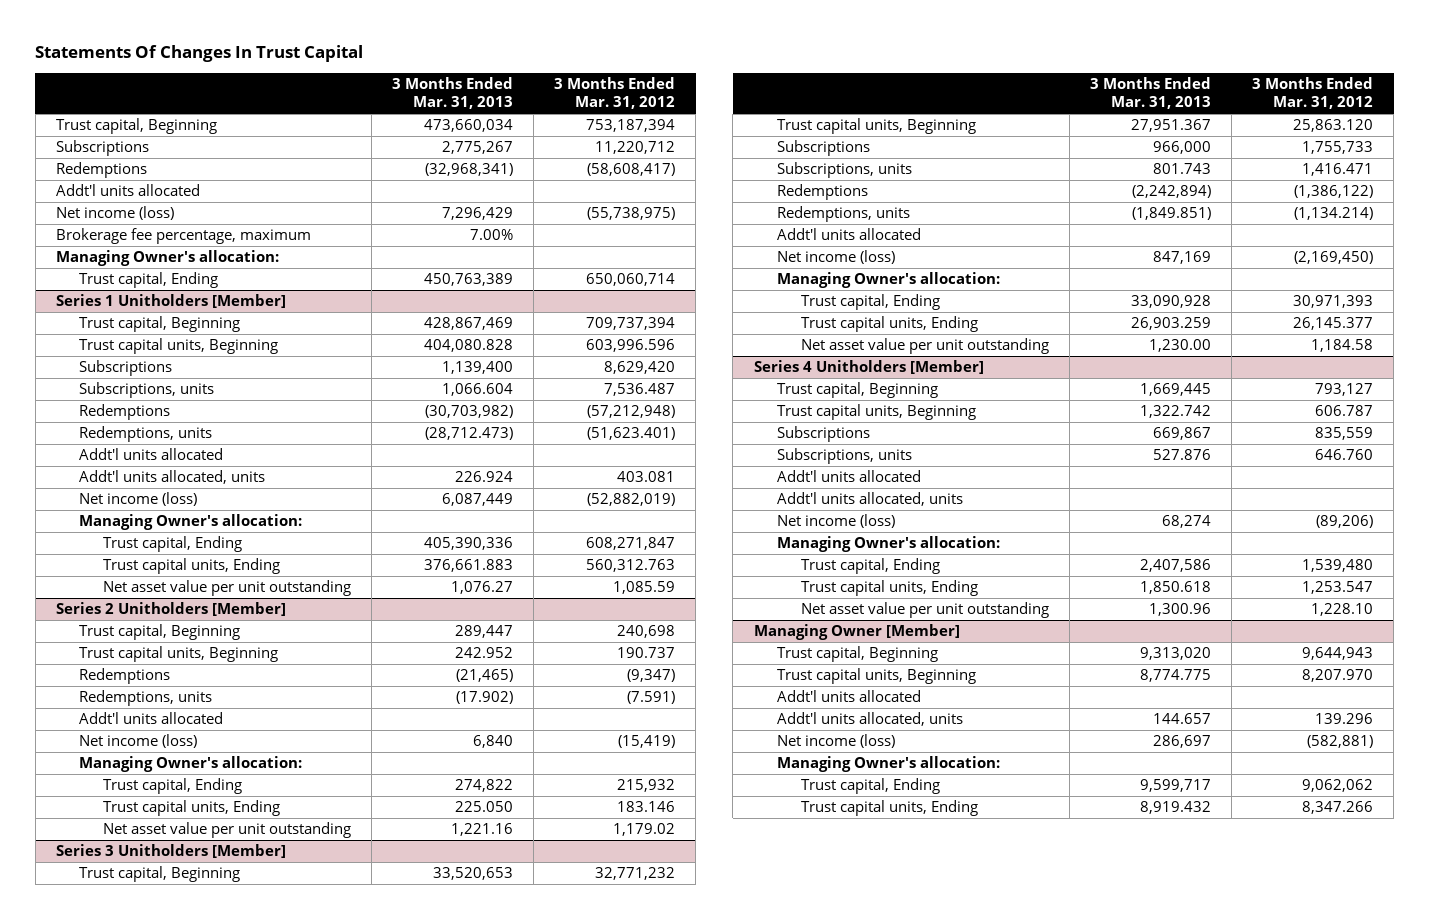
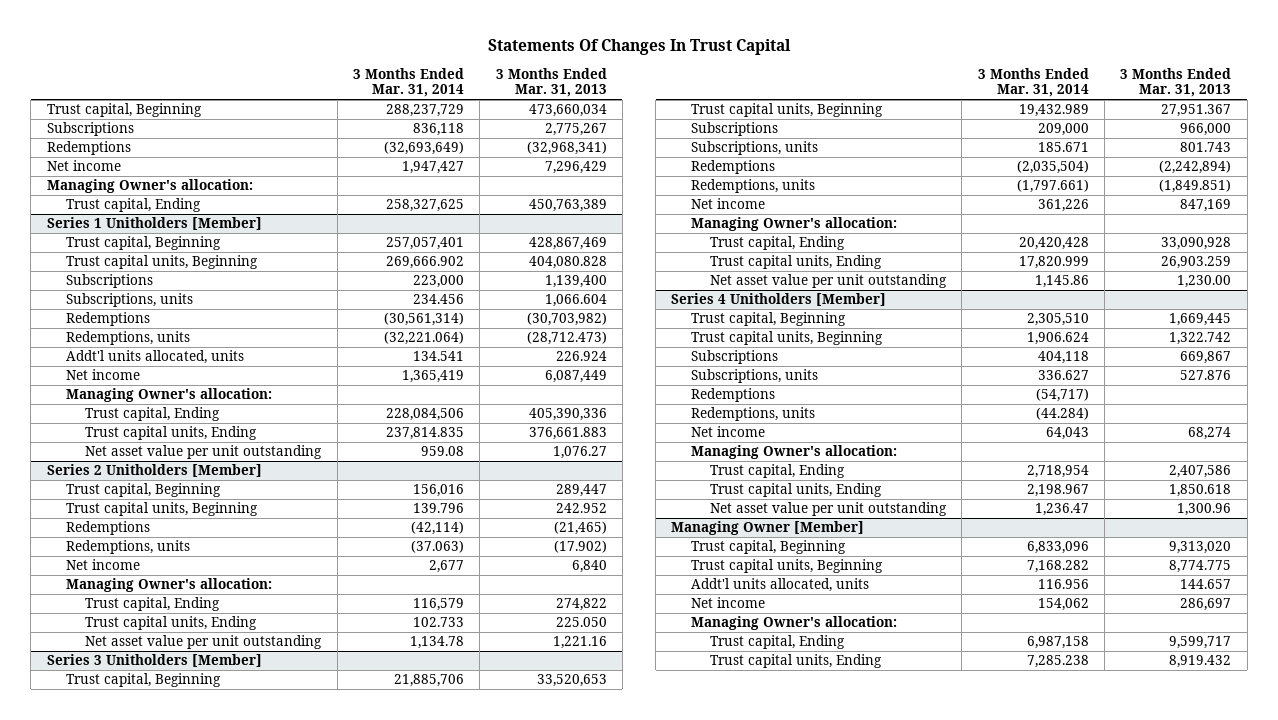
- | 3 Months Ended Mar. 31, 2013 | 3 Months Ended Mar. 31, 2012
+ | 3 Months Ended Mar. 31, 2014 | 3 Months Ended Mar. 31, 2013
- Addt'l units allocated
- Net income (loss) | 7,296,429 | (55,738,975)
- Brokerage fee percentage, maximum | 7.00% |
+ Net income | 1,947,427 | 7,296,429
@ Series 1 Unitholders [Member]
- Addt'l units allocated
- Net income (loss) | 6,087,449 | (52,882,019)
+ Net income | 1,365,419 | 6,087,449
@ Series 2 Unitholders [Member]
- Addt'l units allocated
- Net income (loss) | 6,840 | (15,419)
+ Net income | 2,677 | 6,840
@ Series 3 Unitholders [Member]
- Addt'l units allocated
- Net income (loss) | 847,169 | (2,169,450)
+ Net income | 361,226 | 847,169
@ Series 4 Unitholders [Member]
- Addt'l units allocated
- Addt'l units allocated, units
- Net income (loss) | 68,274 | (89,206)
+ Redemptions | (54,717) |
+ Redemptions, units | (44.284) |
+ Net income | 64,043 | 68,274
@ Managing Owner [Member]
- Addt'l units allocated
- Net income (loss) | 286,697 | (582,881)
+ Net income | 154,062 | 286,697

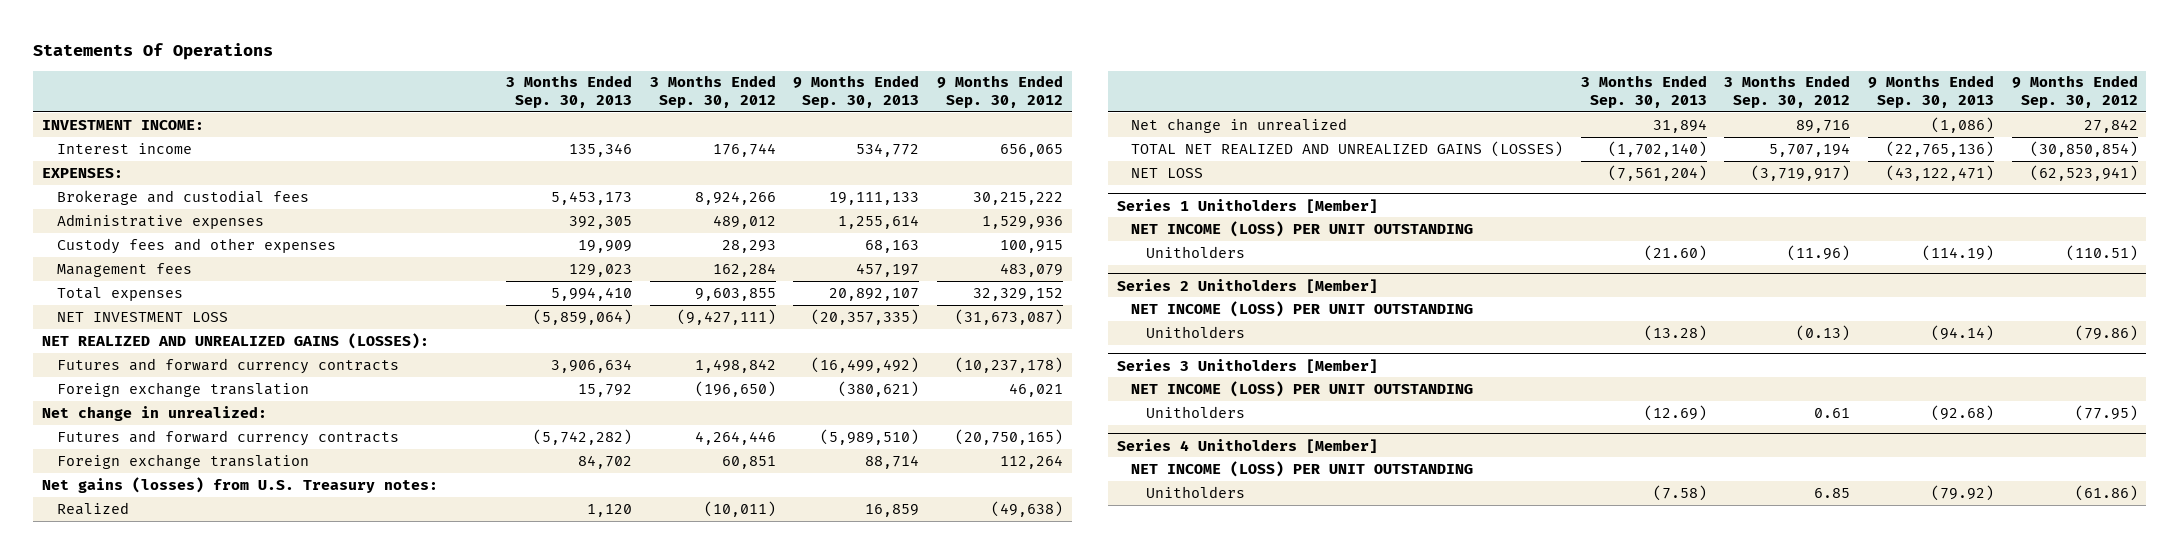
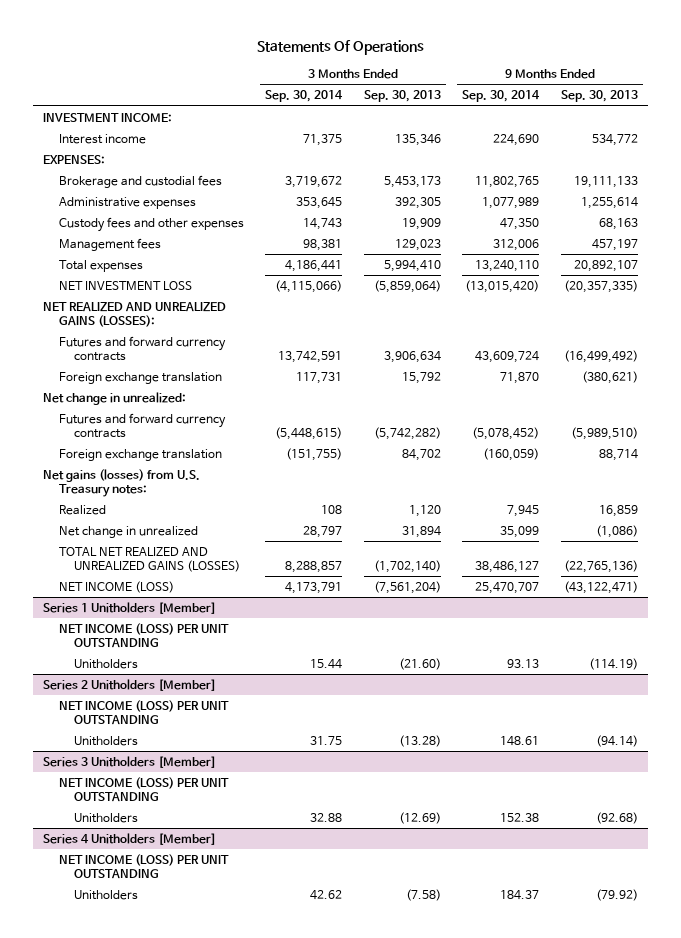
- | 3 Months Ended Sep. 30, 2013 | 3 Months Ended Sep. 30, 2012 | 9 Months Ended Sep. 30, 2013 | 9 Months Ended Sep. 30, 2012
+ | 3 Months Ended Sep. 30, 2014 | 3 Months Ended Sep. 30, 2013 | 9 Months Ended Sep. 30, 2014 | 9 Months Ended Sep. 30, 2013
- NET LOSS | (7,561,204) | (3,719,917) | (43,122,471) | (62,523,941)
+ NET INCOME (LOSS) | 4,173,791 | (7,561,204) | 25,470,707 | (43,122,471)

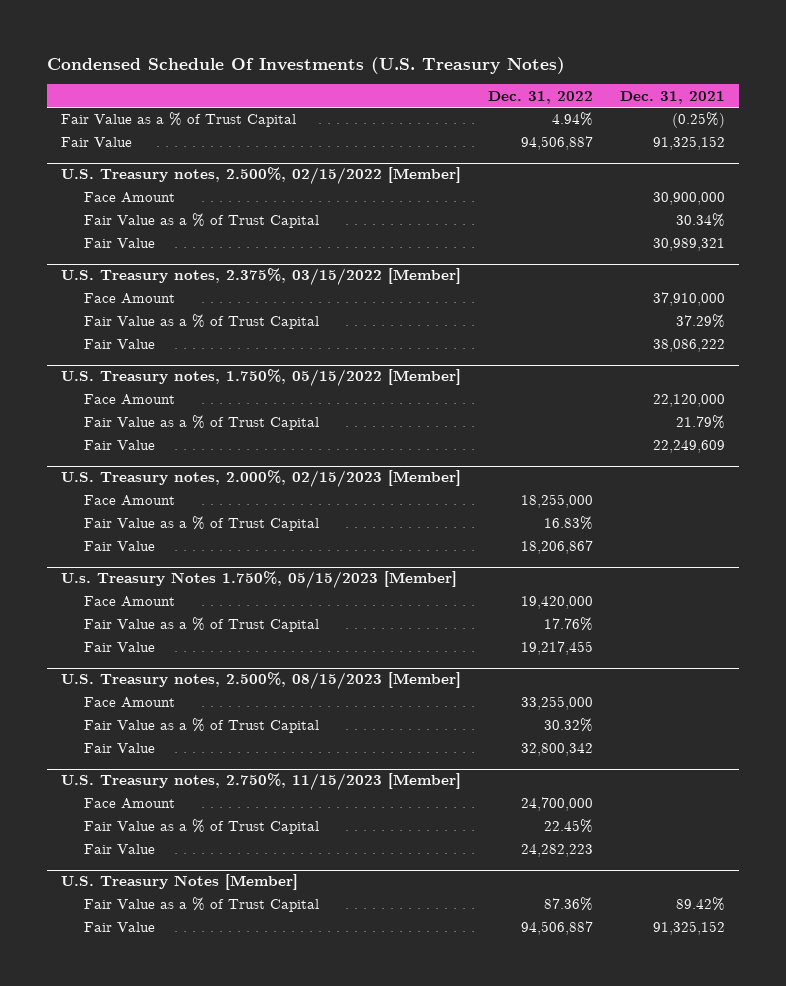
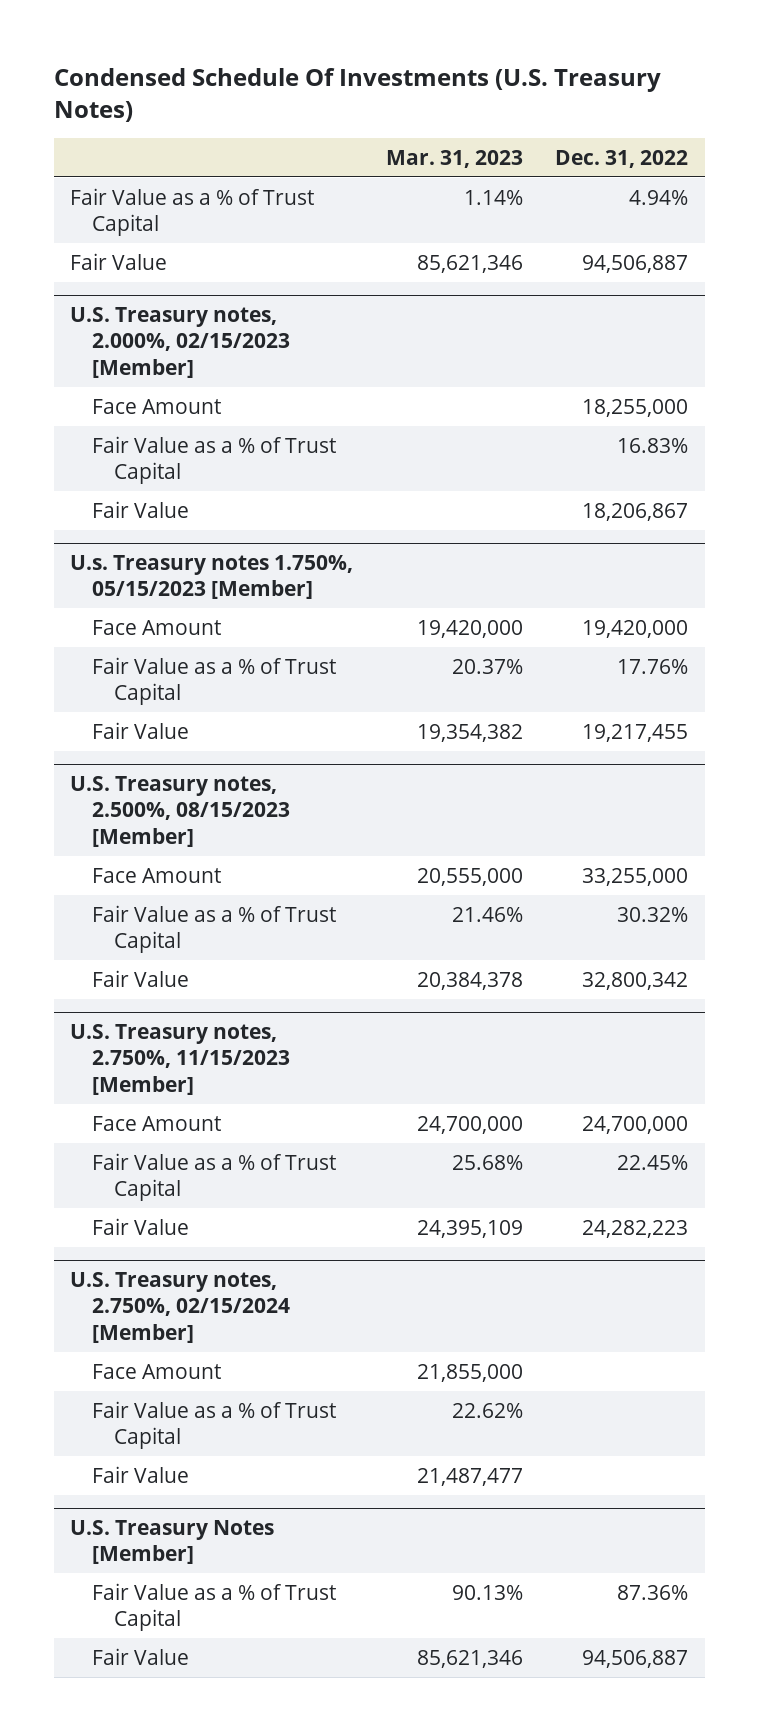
- | Dec. 31, 2022 | Dec. 31, 2021
+ | Mar. 31, 2023 | Dec. 31, 2022
- U.S. Treasury notes, 2.500%, 02/15/2022 [Member]
- Face Amount | | 30,900,000
- Fair Value as a % of Trust Capital | | 30.34%
- Fair Value | | 30,989,321
- U.S. Treasury notes, 2.375%, 03/15/2022 [Member]
- Face Amount | | 37,910,000
- Fair Value as a % of Trust Capital | | 37.29%
- Fair Value | | 38,086,222
- U.S. Treasury notes, 1.750%, 05/15/2022 [Member]
- Face Amount | | 22,120,000
- Fair Value as a % of Trust Capital | | 21.79%
- Fair Value | | 22,249,609
- U.s. Treasury Notes 1.750%, 05/15/2023 [Member]
+ U.s. Treasury notes 1.750%, 05/15/2023 [Member]
+ U.S. Treasury notes, 2.750%, 02/15/2024 [Member]
+ Face Amount | 21,855,000 |
+ Fair Value as a % of Trust Capital | 22.62% |
+ Fair Value | 21,487,477 |

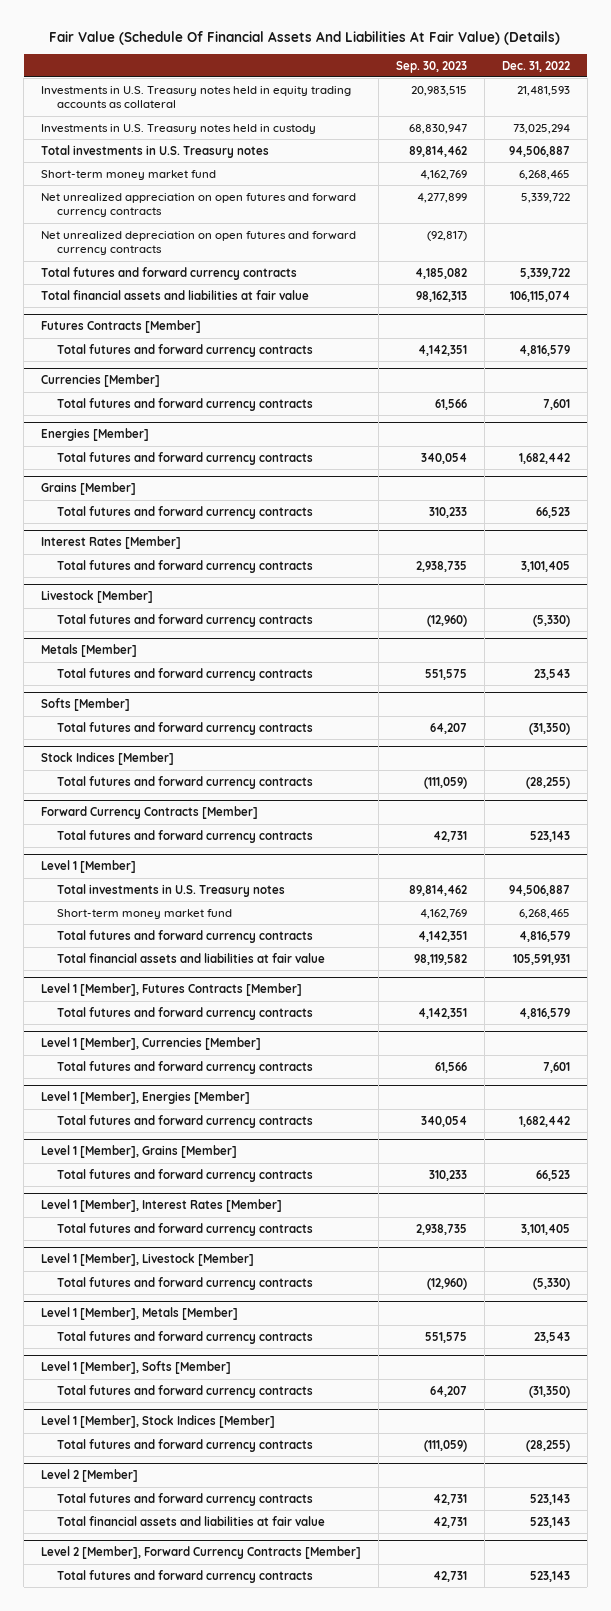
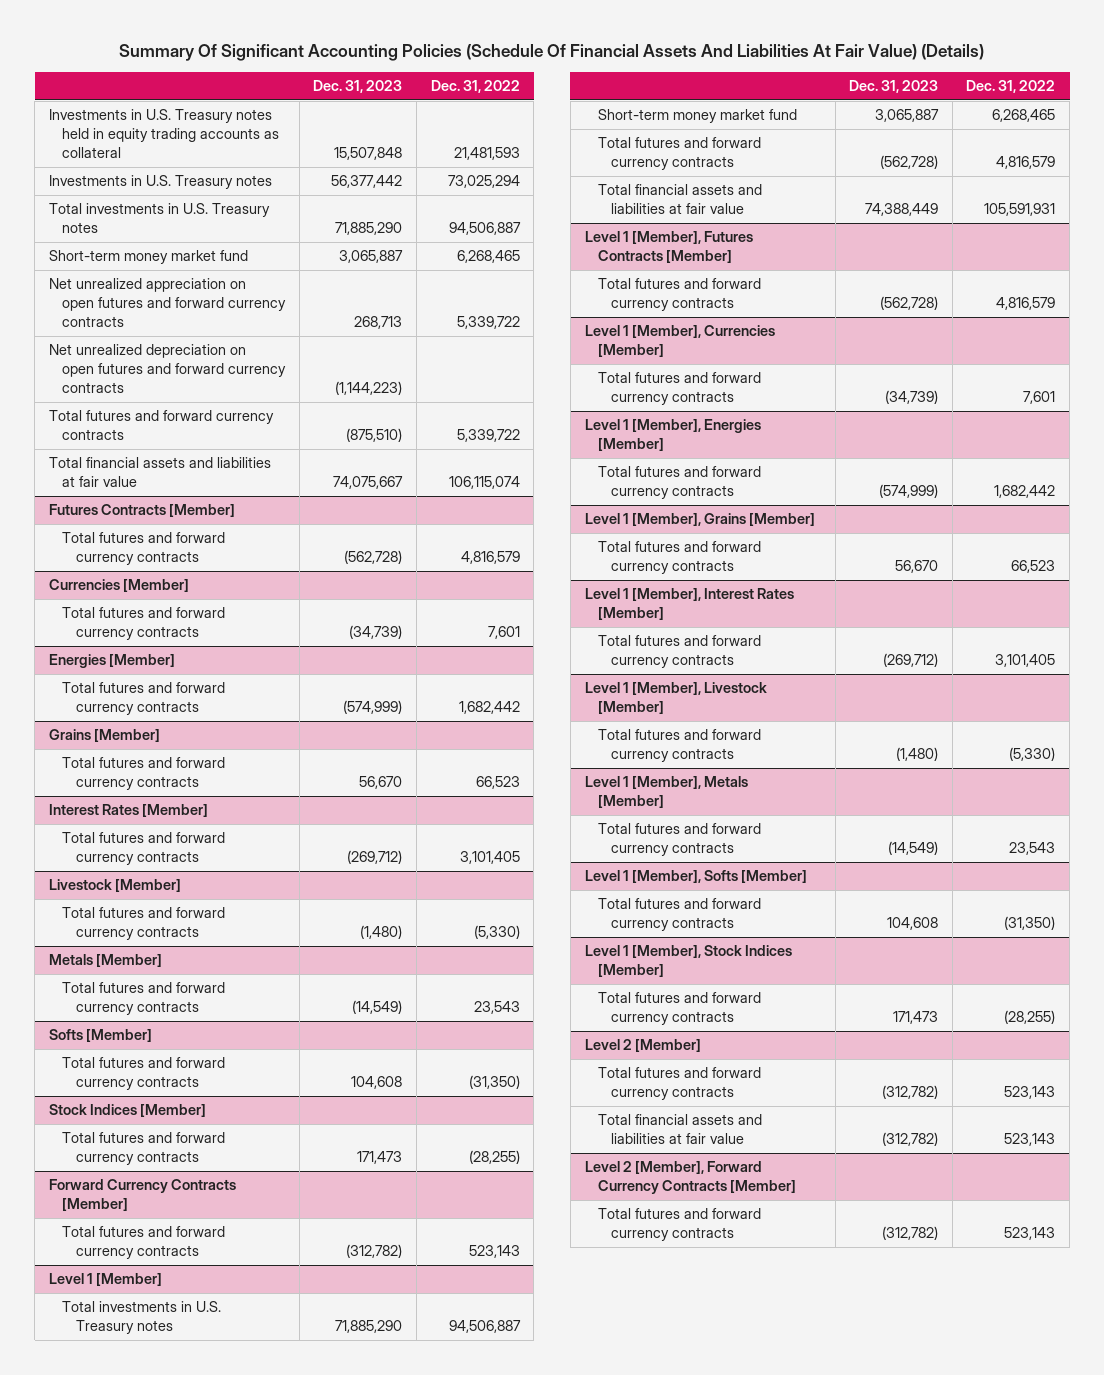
- Fair Value (Schedule Of Financial Assets And Liabilities At Fair Value) (Details)
+ Summary Of Significant Accounting Policies (Schedule Of Financial Assets And Liabilities At Fair Value) (Details)
- | Sep. 30, 2023 | Dec. 31, 2022
+ | Dec. 31, 2023 | Dec. 31, 2022
- Investments in U.S. Treasury notes held in custody | 68,830,947 | 73,025,294
+ Investments in U.S. Treasury notes | 56,377,442 | 73,025,294

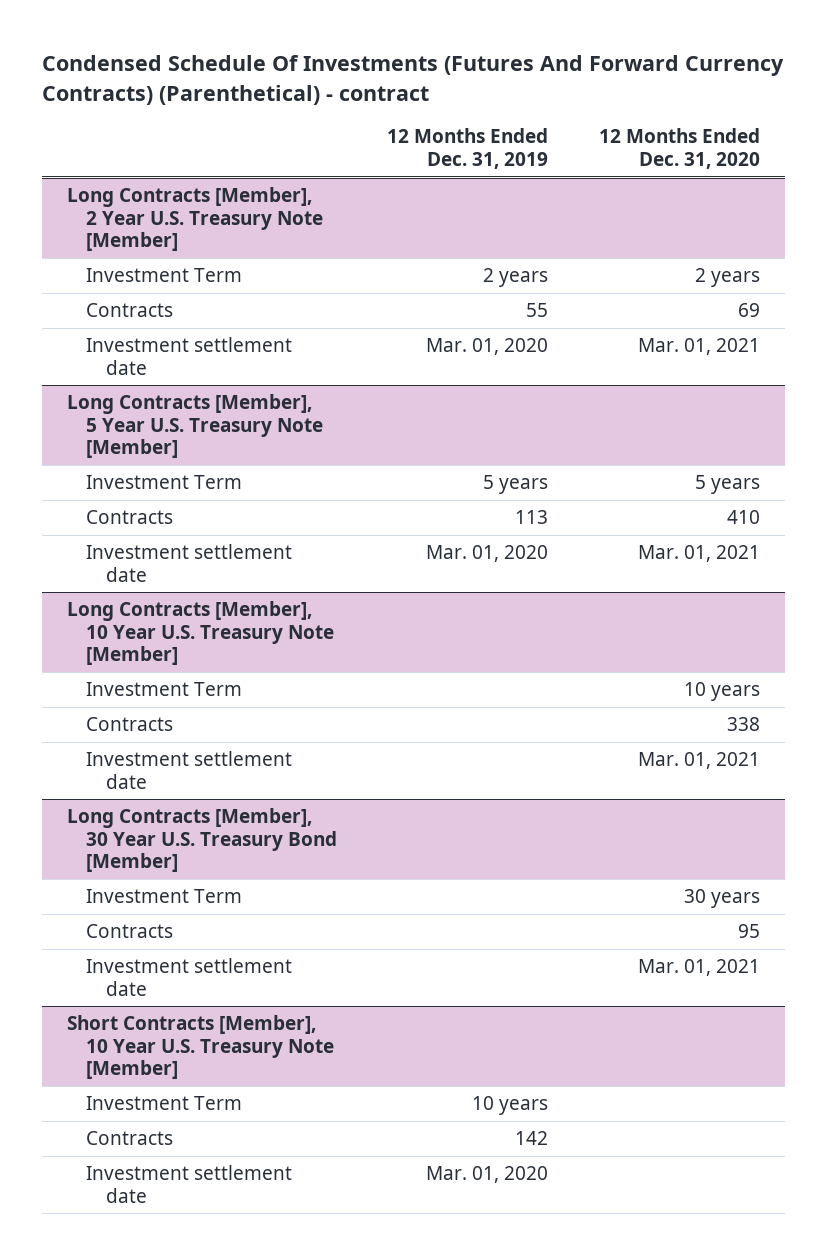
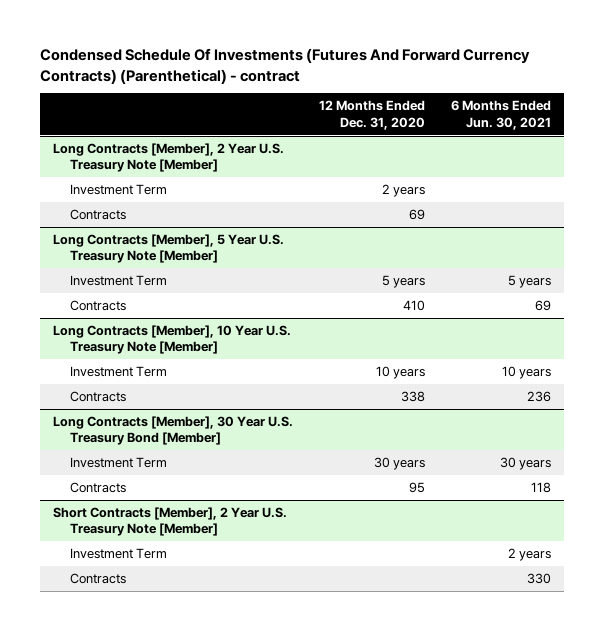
- | 12 Months Ended Dec. 31, 2019 | 12 Months Ended Dec. 31, 2020
+ | 12 Months Ended Dec. 31, 2020 | 6 Months Ended Jun. 30, 2021
@ Long Contracts [Member], 2 Year U.S. Treasury Note [Member]
- Investment settlement date | Mar. 01, 2020 | Mar. 01, 2021
@ Long Contracts [Member], 5 Year U.S. Treasury Note [Member]
- Investment settlement date | Mar. 01, 2020 | Mar. 01, 2021
@ Long Contracts [Member], 10 Year U.S. Treasury Note [Member]
- Investment settlement date | | Mar. 01, 2021
@ Long Contracts [Member], 30 Year U.S. Treasury Bond [Member]
- Investment settlement date | | Mar. 01, 2021
- Short Contracts [Member], 10 Year U.S. Treasury Note [Member]
+ Short Contracts [Member], 2 Year U.S. Treasury Note [Member]
- Investment settlement date | Mar. 01, 2020 |

